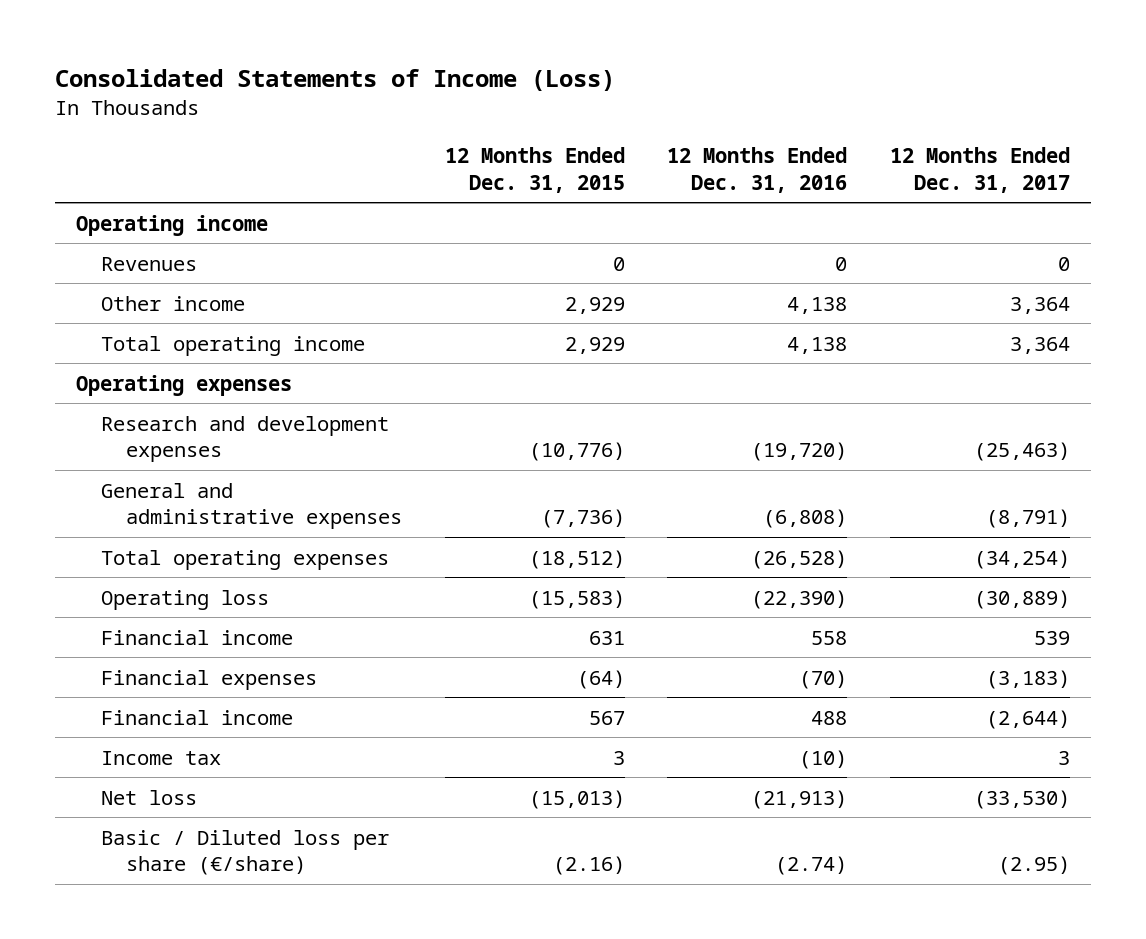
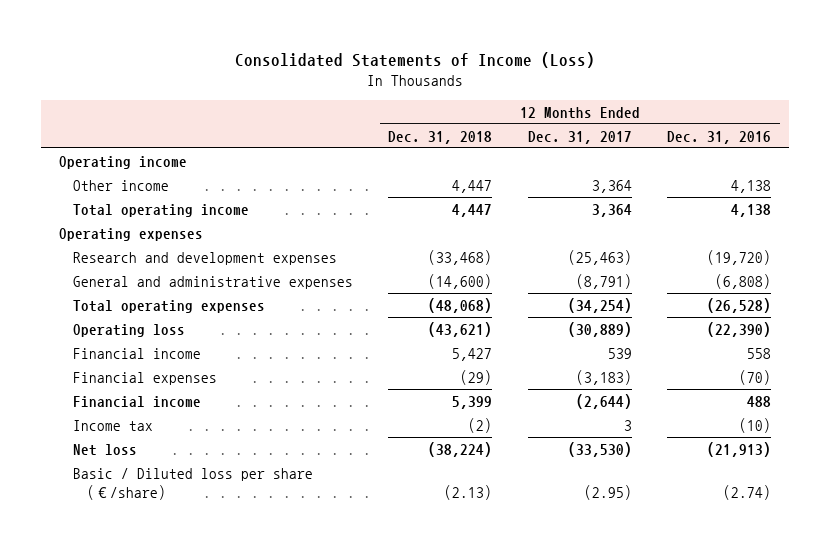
- | 12 Months Ended Dec. 31, 2015 | 12 Months Ended Dec. 31, 2016 | 12 Months Ended Dec. 31, 2017
+ | 12 Months Ended Dec. 31, 2018 | 12 Months Ended Dec. 31, 2017 | 12 Months Ended Dec. 31, 2016
- Revenues | 0 | 0 | 0

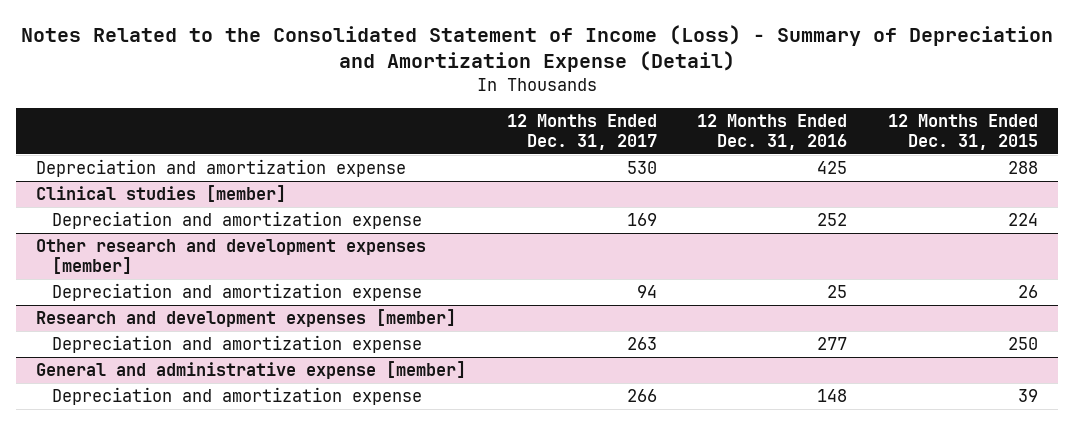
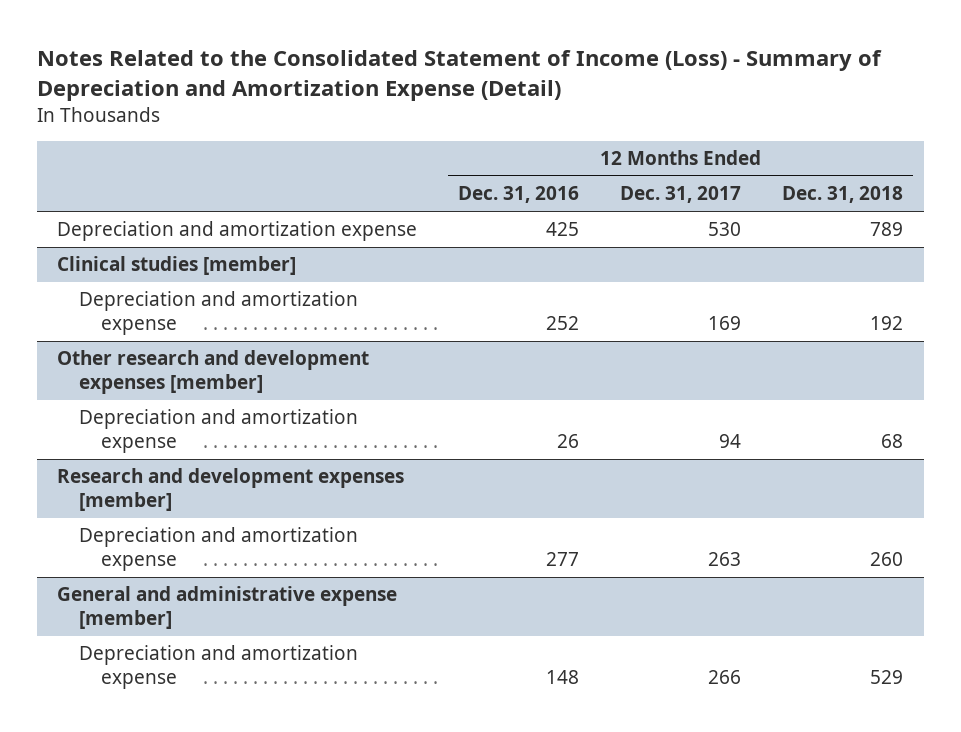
- | 12 Months Ended Dec. 31, 2017 | 12 Months Ended Dec. 31, 2016 | 12 Months Ended Dec. 31, 2015
+ | 12 Months Ended Dec. 31, 2016 | 12 Months Ended Dec. 31, 2017 | 12 Months Ended Dec. 31, 2018
@ Other research and development expenses [member]
- Depreciation and amortization expense | 94 | 25 | 26
+ Depreciation and amortization expense | 26 | 94 | 68

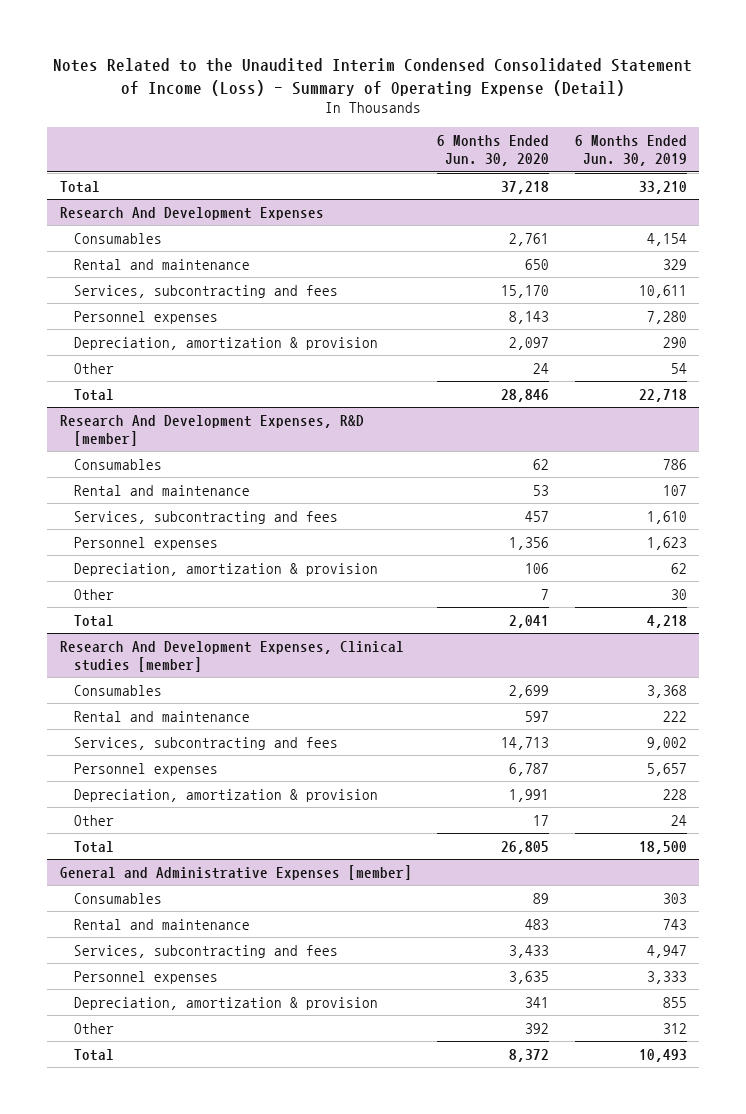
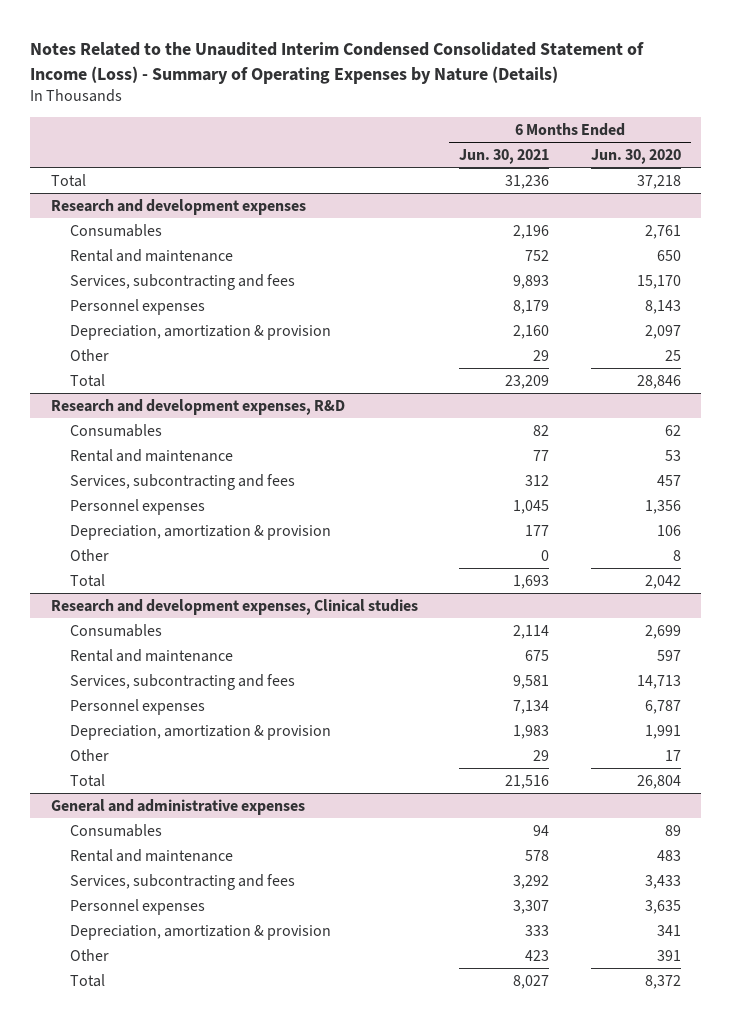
- Notes Related to the Unaudited Interim Condensed Consolidated Statement of Income (Loss) - Summary of Operating Expense (Detail)
+ Notes Related to the Unaudited Interim Condensed Consolidated Statement of Income (Loss) - Summary of Operating Expenses by Nature (Details)
- | 6 Months Ended Jun. 30, 2020 | 6 Months Ended Jun. 30, 2019
+ | 6 Months Ended Jun. 30, 2021 | 6 Months Ended Jun. 30, 2020
- Research And Development Expenses
+ Research and development expenses
- Other | 24 | 54
+ Other | 29 | 25
- Research And Development Expenses, R&D [member]
+ Research and development expenses, R&D
- Other | 7 | 30
- Total | 2,041 | 4,218
- Research And Development Expenses, Clinical studies [member]
+ Other | 0 | 8
+ Total | 1,693 | 2,042
+ Research and development expenses, Clinical studies
- Total | 26,805 | 18,500
- General and Administrative Expenses [member]
+ Total | 21,516 | 26,804
+ General and administrative expenses
- Other | 392 | 312
+ Other | 423 | 391

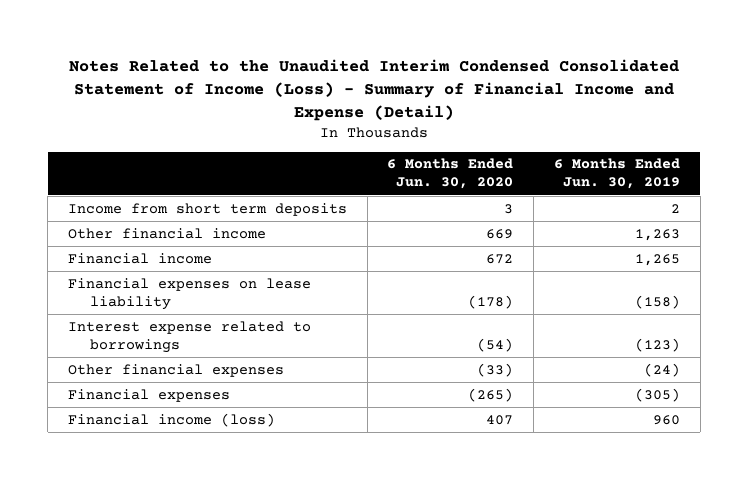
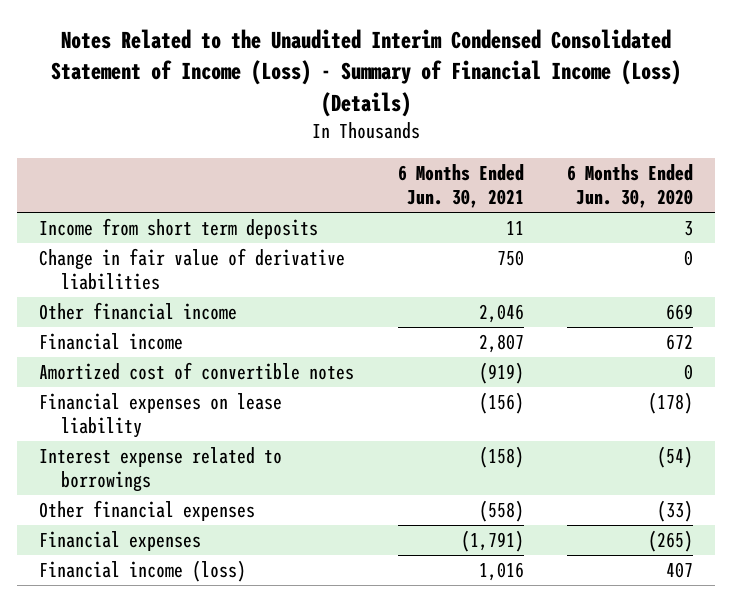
- Notes Related to the Unaudited Interim Condensed Consolidated Statement of Income (Loss) - Summary of Financial Income and Expense (Detail)
+ Notes Related to the Unaudited Interim Condensed Consolidated Statement of Income (Loss) - Summary of Financial Income (Loss) (Details)
- | 6 Months Ended Jun. 30, 2020 | 6 Months Ended Jun. 30, 2019
+ | 6 Months Ended Jun. 30, 2021 | 6 Months Ended Jun. 30, 2020
+ Change in fair value of derivative liabilities | 750 | 0
+ Amortized cost of convertible notes | (919) | 0

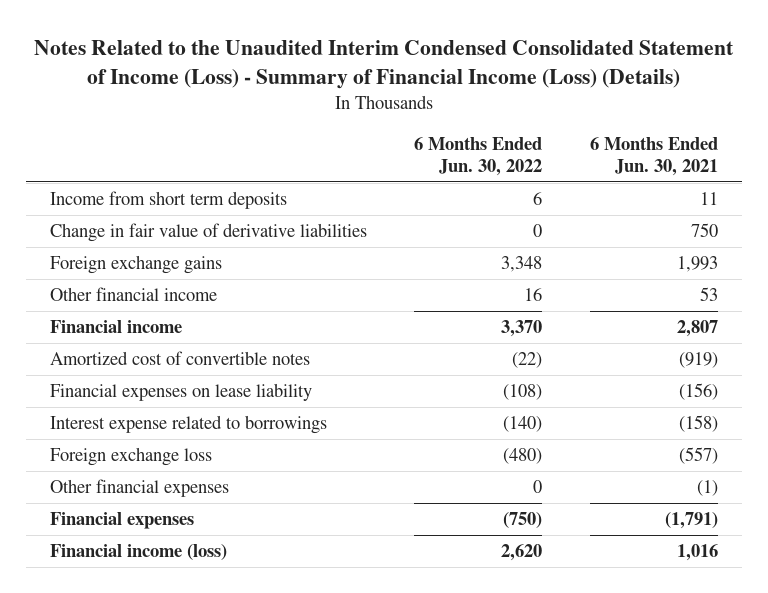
- | 6 Months Ended Jun. 30, 2021 | 6 Months Ended Jun. 30, 2020
+ | 6 Months Ended Jun. 30, 2022 | 6 Months Ended Jun. 30, 2021
- Other financial income | 2,046 | 669
+ Foreign exchange gains | 3,348 | 1,993
+ Other financial income | 16 | 53
- Other financial expenses | (558) | (33)
+ Foreign exchange loss | (480) | (557)
+ Other financial expenses | 0 | (1)

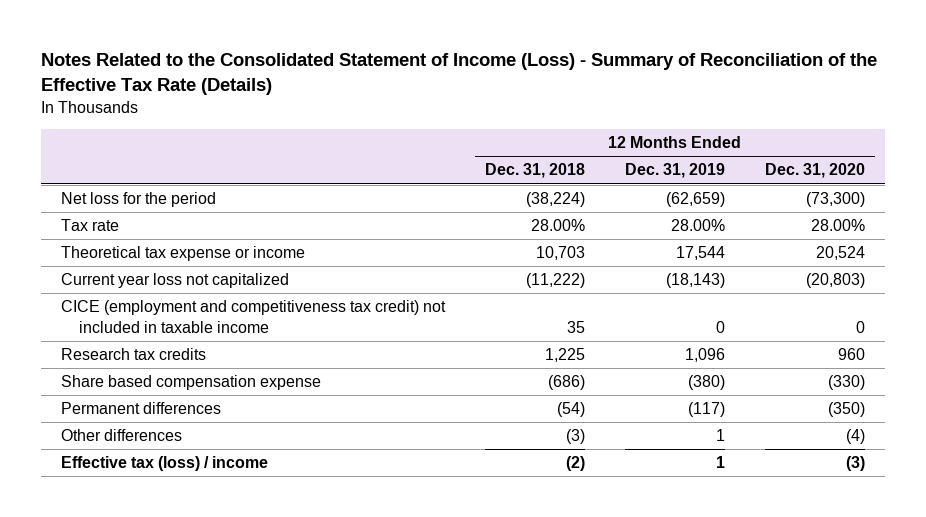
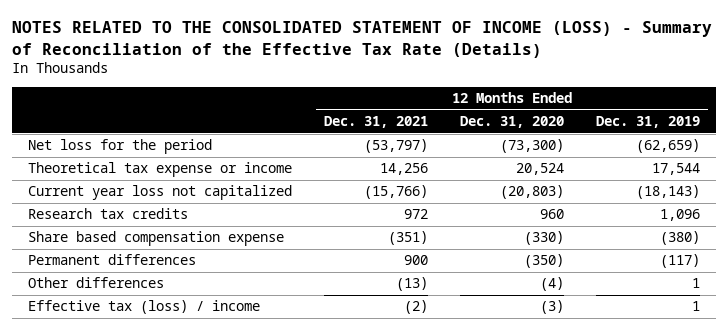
- Notes Related to the Consolidated Statement of Income (Loss) - Summary of Reconciliation of the Effective Tax Rate (Details)
+ NOTES RELATED TO THE CONSOLIDATED STATEMENT OF INCOME (LOSS) - Summary of Reconciliation of the Effective Tax Rate (Details)
- | 12 Months Ended Dec. 31, 2018 | 12 Months Ended Dec. 31, 2019 | 12 Months Ended Dec. 31, 2020
+ | 12 Months Ended Dec. 31, 2021 | 12 Months Ended Dec. 31, 2020 | 12 Months Ended Dec. 31, 2019
- Tax rate | 28.00% | 28.00% | 28.00%
- CICE (employment and competitiveness tax credit) not included in taxable income | 35 | 0 | 0

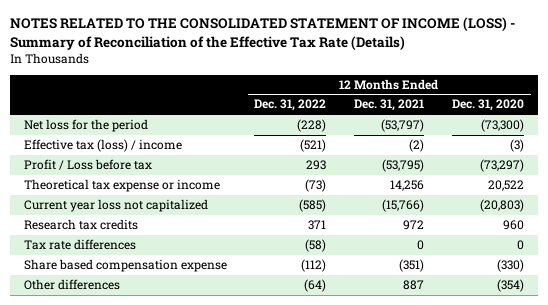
- | 12 Months Ended Dec. 31, 2021 | 12 Months Ended Dec. 31, 2020 | 12 Months Ended Dec. 31, 2019
+ | 12 Months Ended Dec. 31, 2022 | 12 Months Ended Dec. 31, 2021 | 12 Months Ended Dec. 31, 2020
- Theoretical tax expense or income | 14,256 | 20,524 | 17,544
moved up: Effective tax (loss) / income | (521) | (2) | (3)
+ Profit / Loss before tax | 293 | (53,795) | (73,297)
+ Theoretical tax expense or income | (73) | 14,256 | 20,522
+ Tax rate differences | (58) | 0 | 0
- Permanent differences | 900 | (350) | (117)
- Other differences | (13) | (4) | 1
+ Other differences | (64) | 887 | (354)

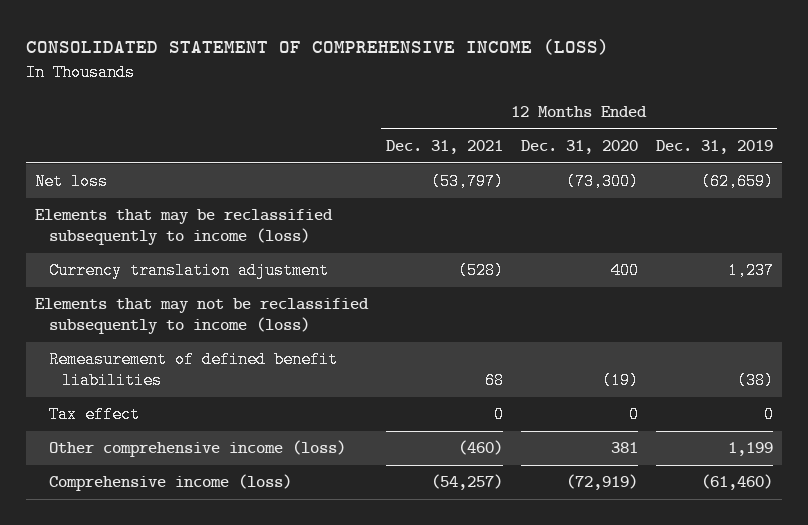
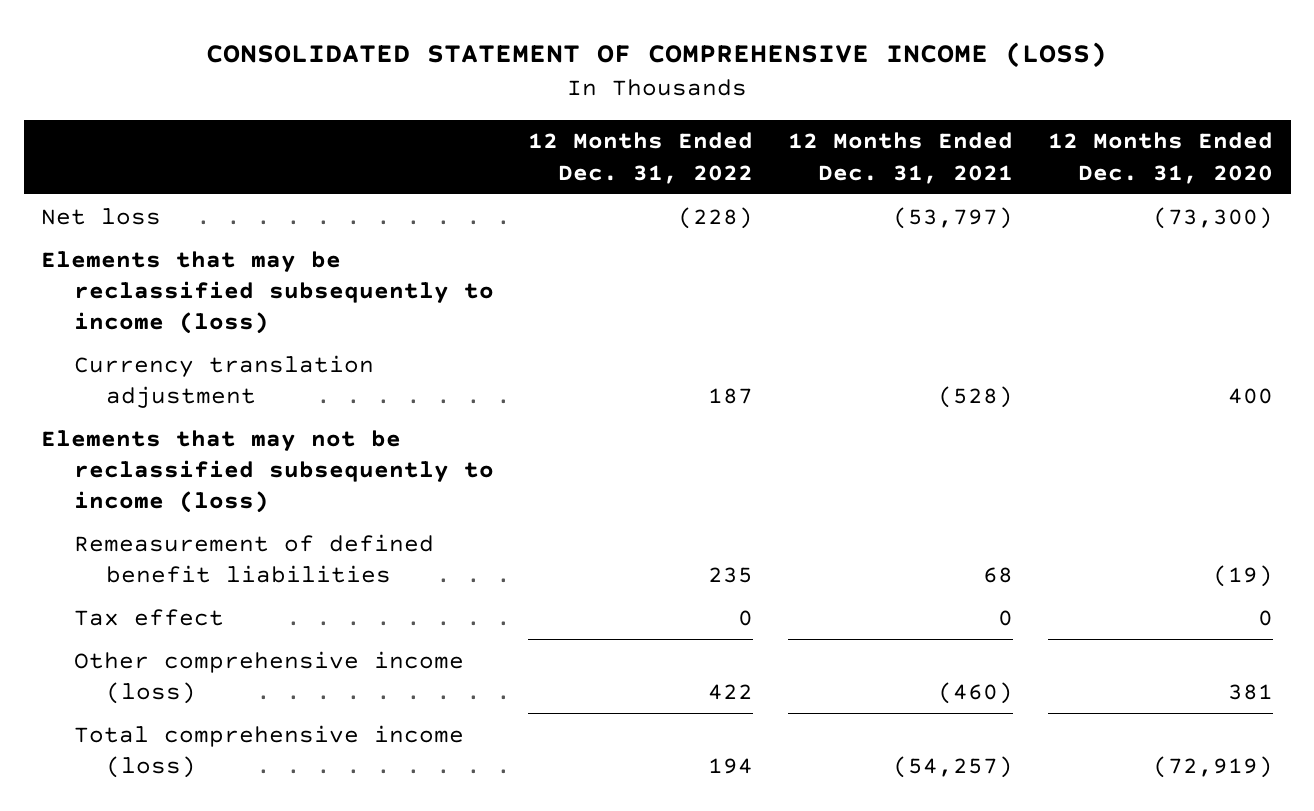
- | 12 Months Ended Dec. 31, 2021 | 12 Months Ended Dec. 31, 2020 | 12 Months Ended Dec. 31, 2019
+ | 12 Months Ended Dec. 31, 2022 | 12 Months Ended Dec. 31, 2021 | 12 Months Ended Dec. 31, 2020
- Comprehensive income (loss) | (54,257) | (72,919) | (61,460)
+ Total comprehensive income (loss) | 194 | (54,257) | (72,919)

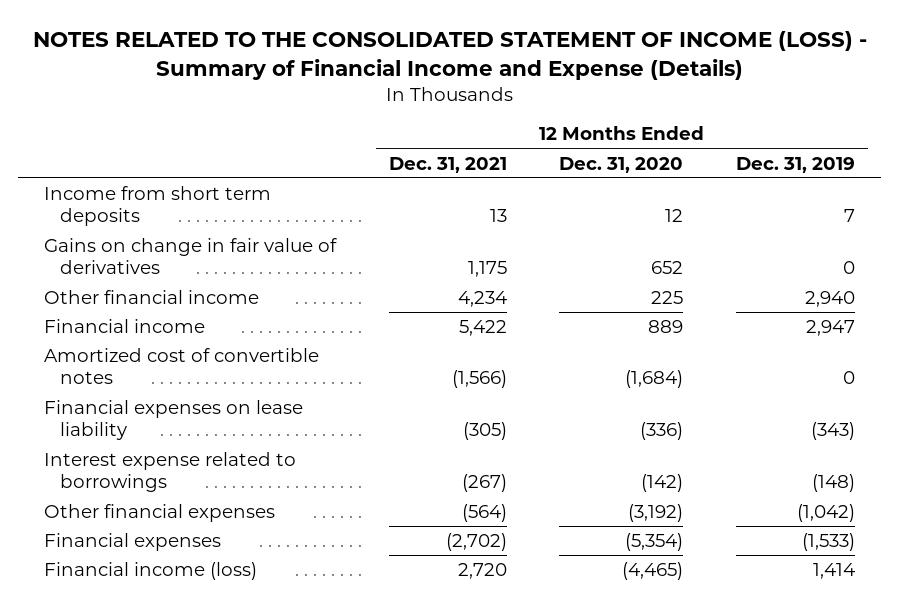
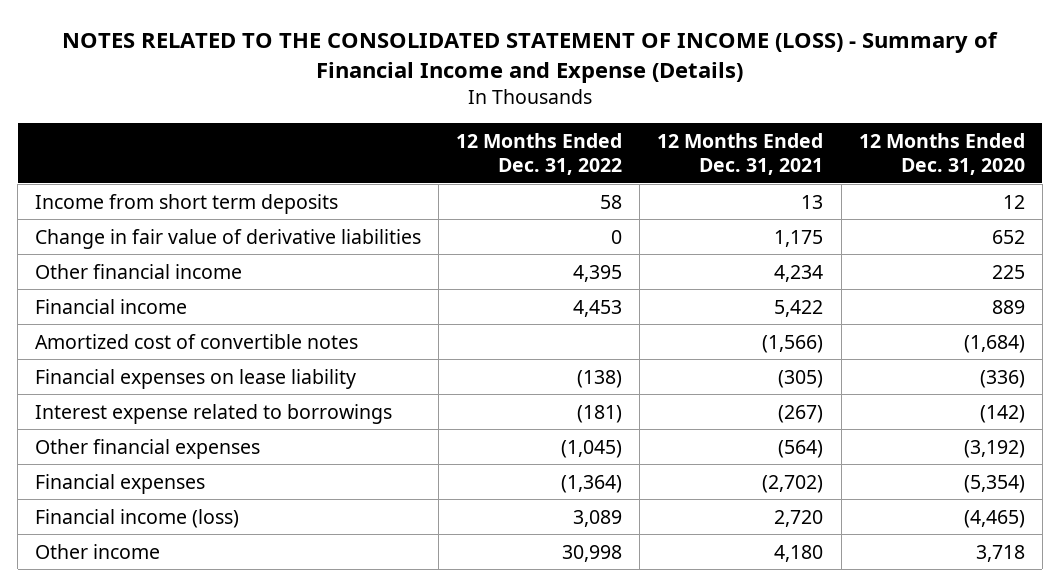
- | 12 Months Ended Dec. 31, 2021 | 12 Months Ended Dec. 31, 2020 | 12 Months Ended Dec. 31, 2019
+ | 12 Months Ended Dec. 31, 2022 | 12 Months Ended Dec. 31, 2021 | 12 Months Ended Dec. 31, 2020
- Gains on change in fair value of derivatives | 1,175 | 652 | 0
+ Change in fair value of derivative liabilities | 0 | 1,175 | 652
+ Other income | 30,998 | 4,180 | 3,718

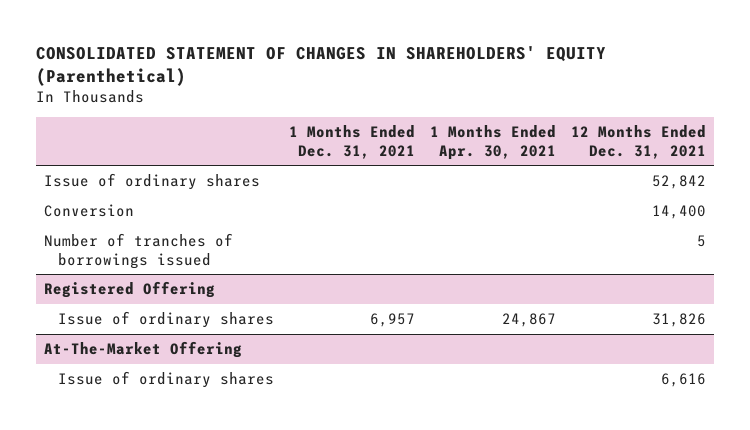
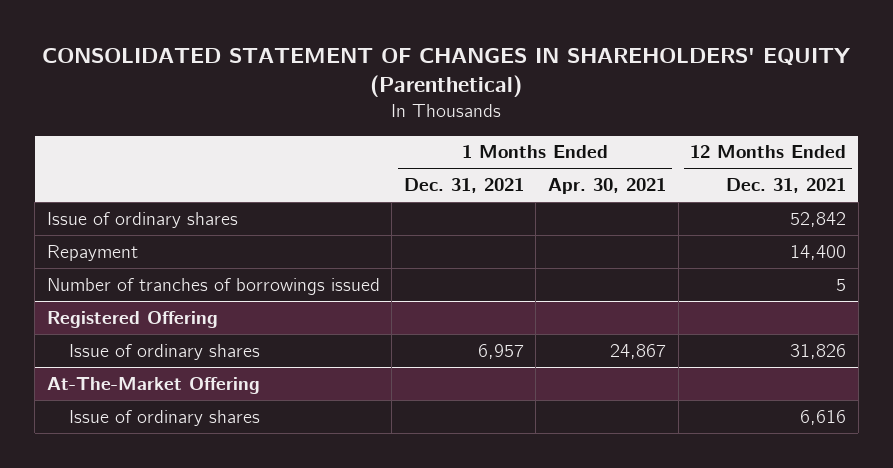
- Conversion | | | 14,400
+ Repayment | | | 14,400

